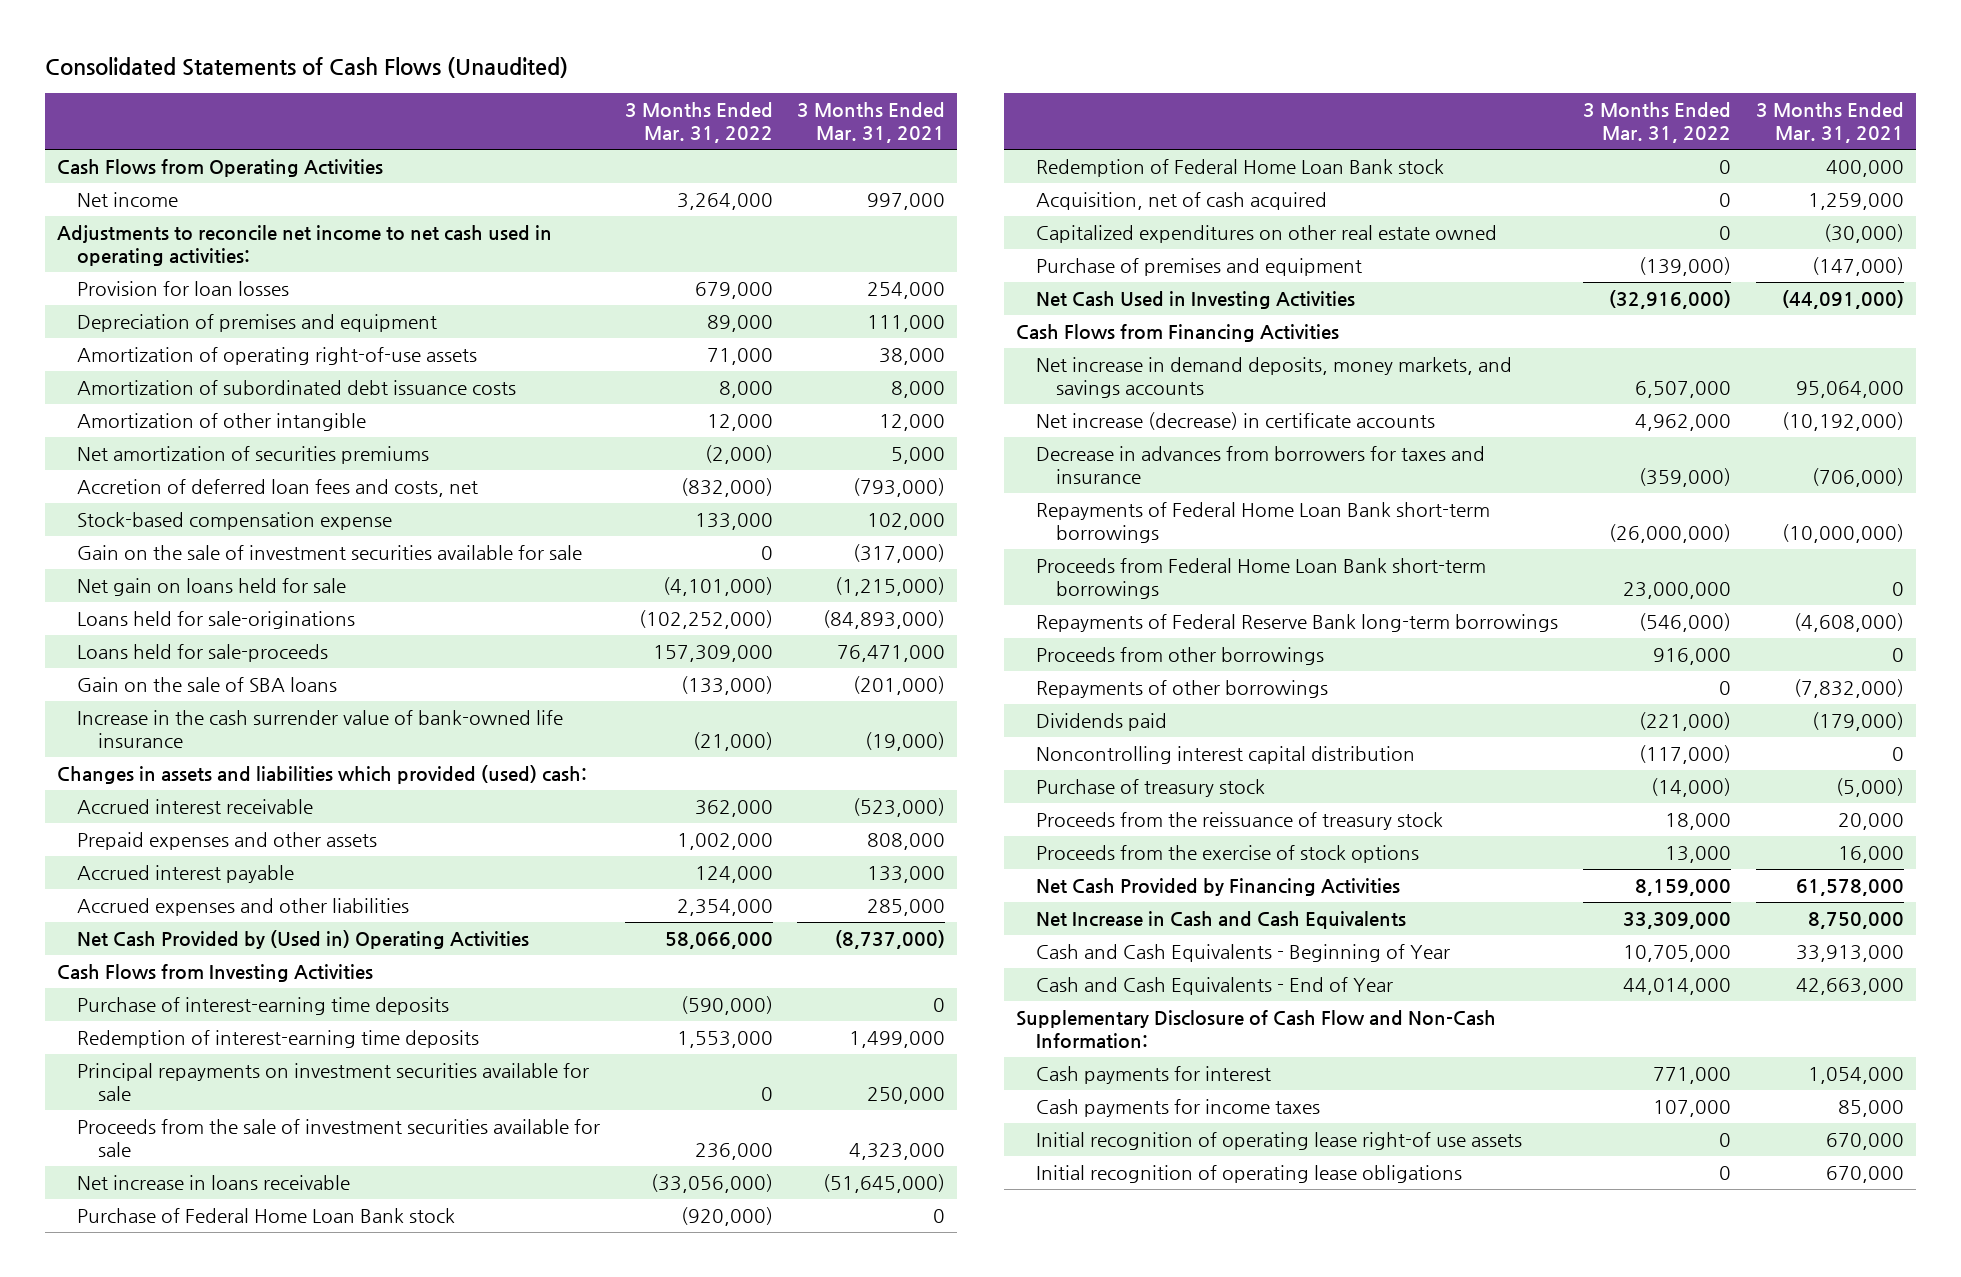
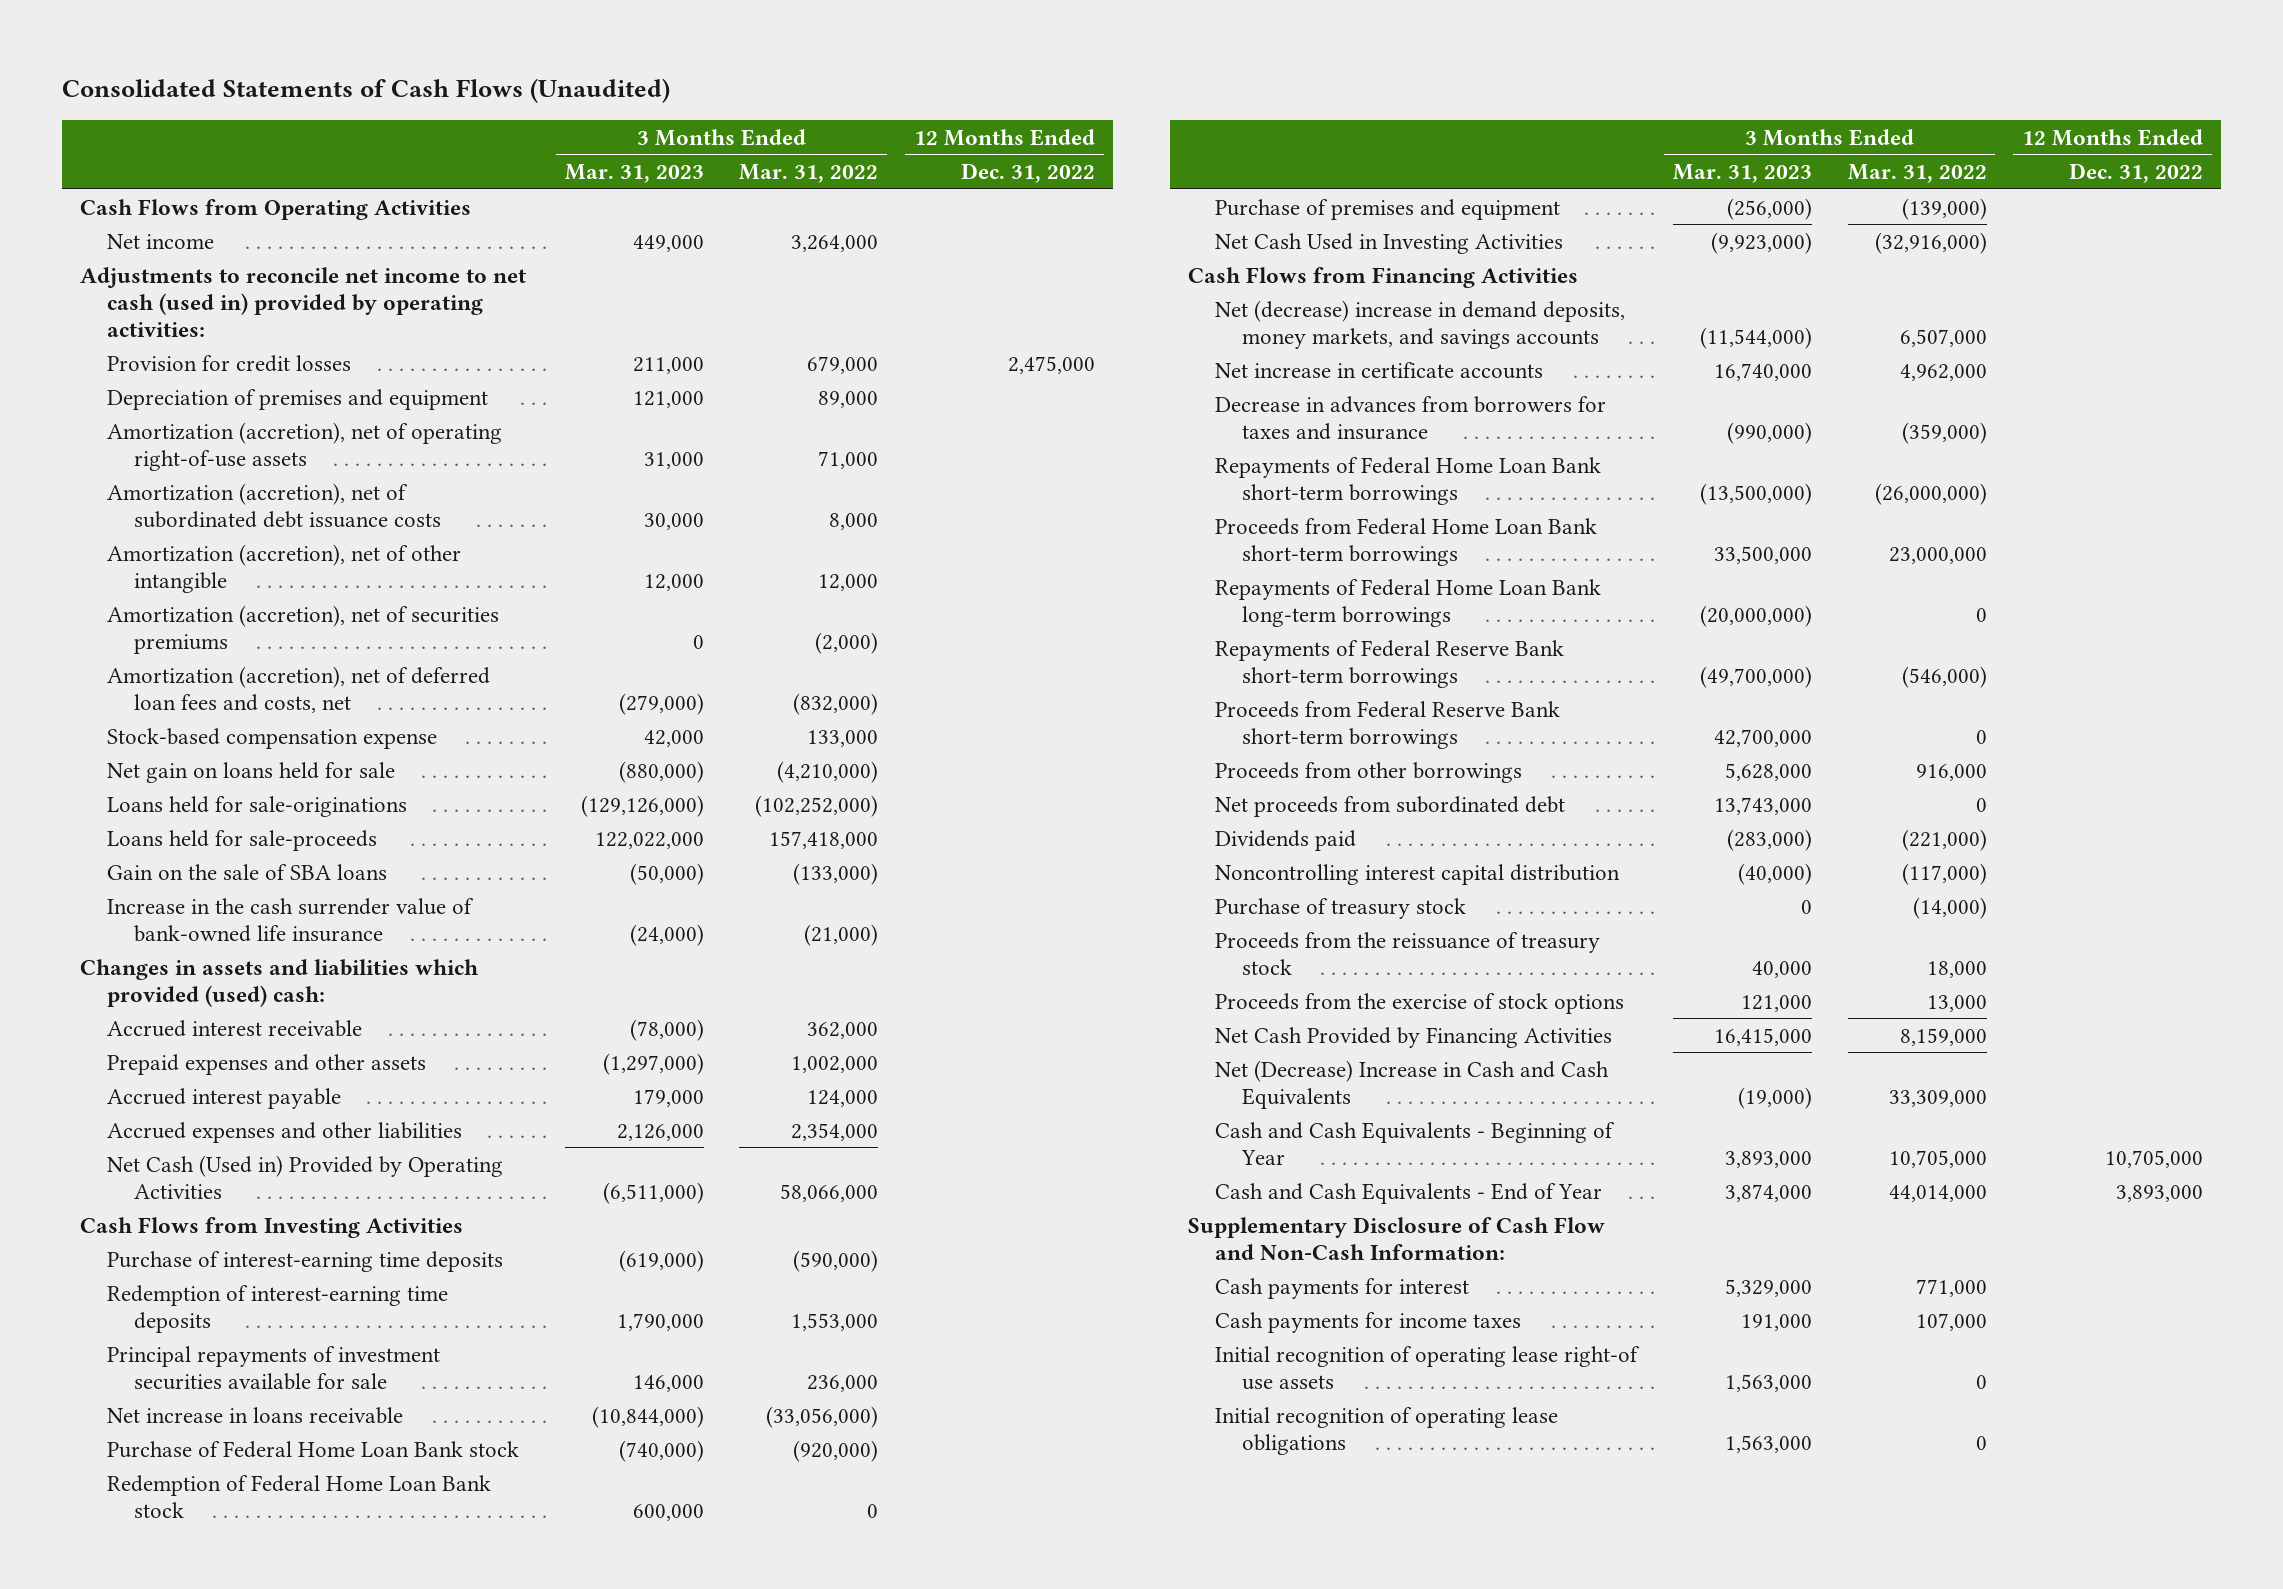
- | 3 Months Ended Mar. 31, 2022 | 3 Months Ended Mar. 31, 2021
+ | 3 Months Ended Mar. 31, 2023 | 3 Months Ended Mar. 31, 2022 | 12 Months Ended Dec. 31, 2022
- Adjustments to reconcile net income to net cash used in operating activities:
- Provision for loan losses | 679,000 | 254,000
+ Adjustments to reconcile net income to net cash (used in) provided by operating activities:
+ Provision for credit losses | 211,000 | 679,000 | 2,475,000
- Amortization of operating right-of-use assets | 71,000 | 38,000
- Amortization of subordinated debt issuance costs | 8,000 | 8,000
- Amortization of other intangible | 12,000 | 12,000
- Net amortization of securities premiums | (2,000) | 5,000
- Accretion of deferred loan fees and costs, net | (832,000) | (793,000)
+ Amortization (accretion), net of operating right-of-use assets | 31,000 | 71,000 |
+ Amortization (accretion), net of subordinated debt issuance costs | 30,000 | 8,000 |
+ Amortization (accretion), net of other intangible | 12,000 | 12,000 |
+ Amortization (accretion), net of securities premiums | 0 | (2,000) |
+ Amortization (accretion), net of deferred loan fees and costs, net | (279,000) | (832,000) |
- Gain on the sale of investment securities available for sale | 0 | (317,000)
- Net gain on loans held for sale | (4,101,000) | (1,215,000)
+ Net gain on loans held for sale | (880,000) | (4,210,000) |
- Loans held for sale-proceeds | 157,309,000 | 76,471,000
+ Loans held for sale-proceeds | 122,022,000 | 157,418,000 |
- Net Cash Provided by (Used in) Operating Activities | 58,066,000 | (8,737,000)
+ Net Cash (Used in) Provided by Operating Activities | (6,511,000) | 58,066,000 |
- Principal repayments on investment securities available for sale | 0 | 250,000
- Proceeds from the sale of investment securities available for sale | 236,000 | 4,323,000
+ Principal repayments of investment securities available for sale | 146,000 | 236,000 |
- Acquisition, net of cash acquired | 0 | 1,259,000
- Capitalized expenditures on other real estate owned | 0 | (30,000)
- Net increase in demand deposits, money markets, and savings accounts | 6,507,000 | 95,064,000
- Net increase (decrease) in certificate accounts | 4,962,000 | (10,192,000)
+ Net (decrease) increase in demand deposits, money markets, and savings accounts | (11,544,000) | 6,507,000 |
+ Net increase in certificate accounts | 16,740,000 | 4,962,000 |
- Repayments of Federal Reserve Bank long-term borrowings | (546,000) | (4,608,000)
+ Repayments of Federal Home Loan Bank long-term borrowings | (20,000,000) | 0 |
+ Repayments of Federal Reserve Bank short-term borrowings | (49,700,000) | (546,000) |
+ Proceeds from Federal Reserve Bank short-term borrowings | 42,700,000 | 0 |
- Repayments of other borrowings | 0 | (7,832,000)
+ Net proceeds from subordinated debt | 13,743,000 | 0 |
- Net Increase in Cash and Cash Equivalents | 33,309,000 | 8,750,000
+ Net (Decrease) Increase in Cash and Cash Equivalents | (19,000) | 33,309,000 |

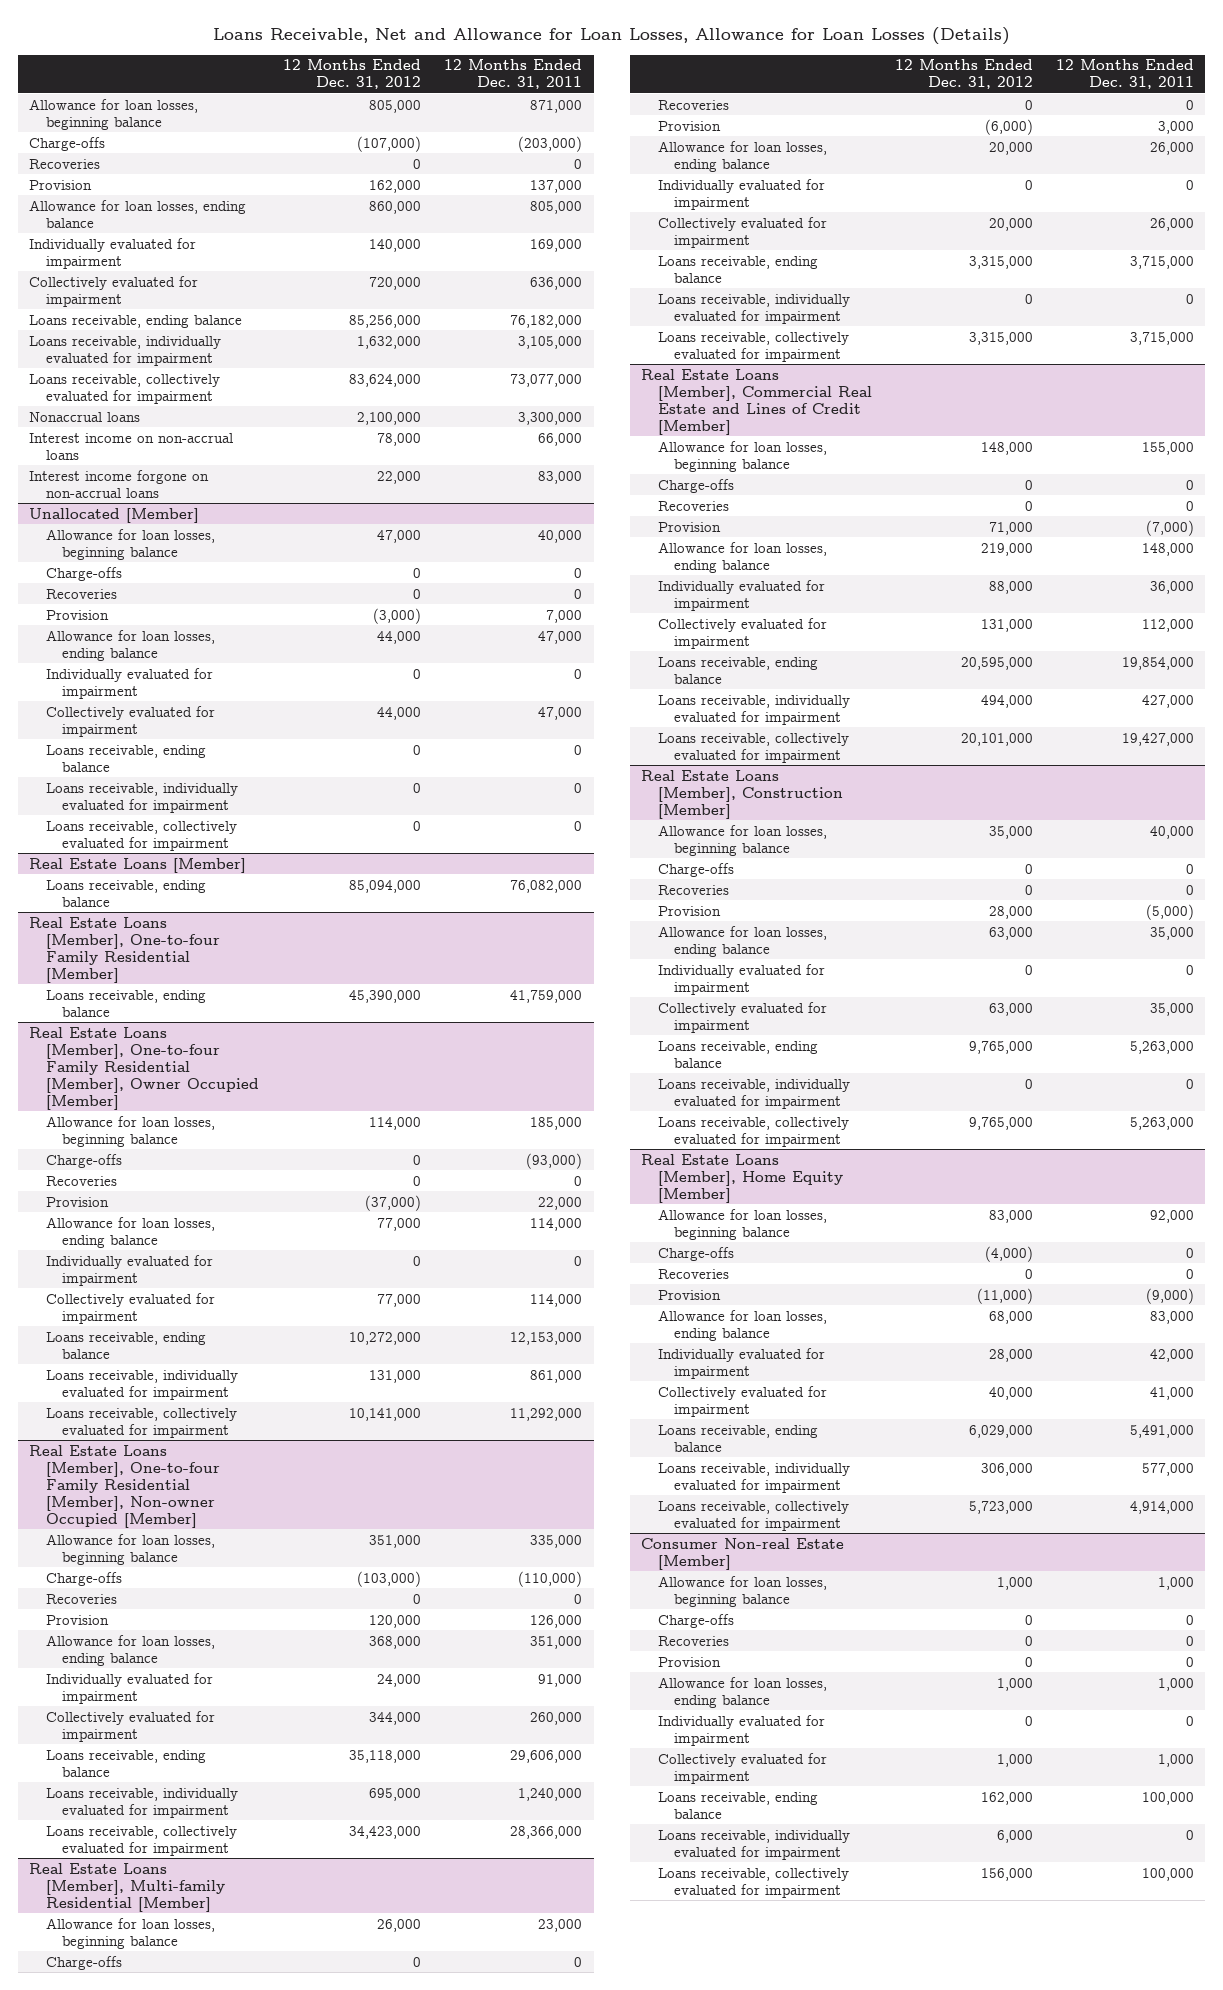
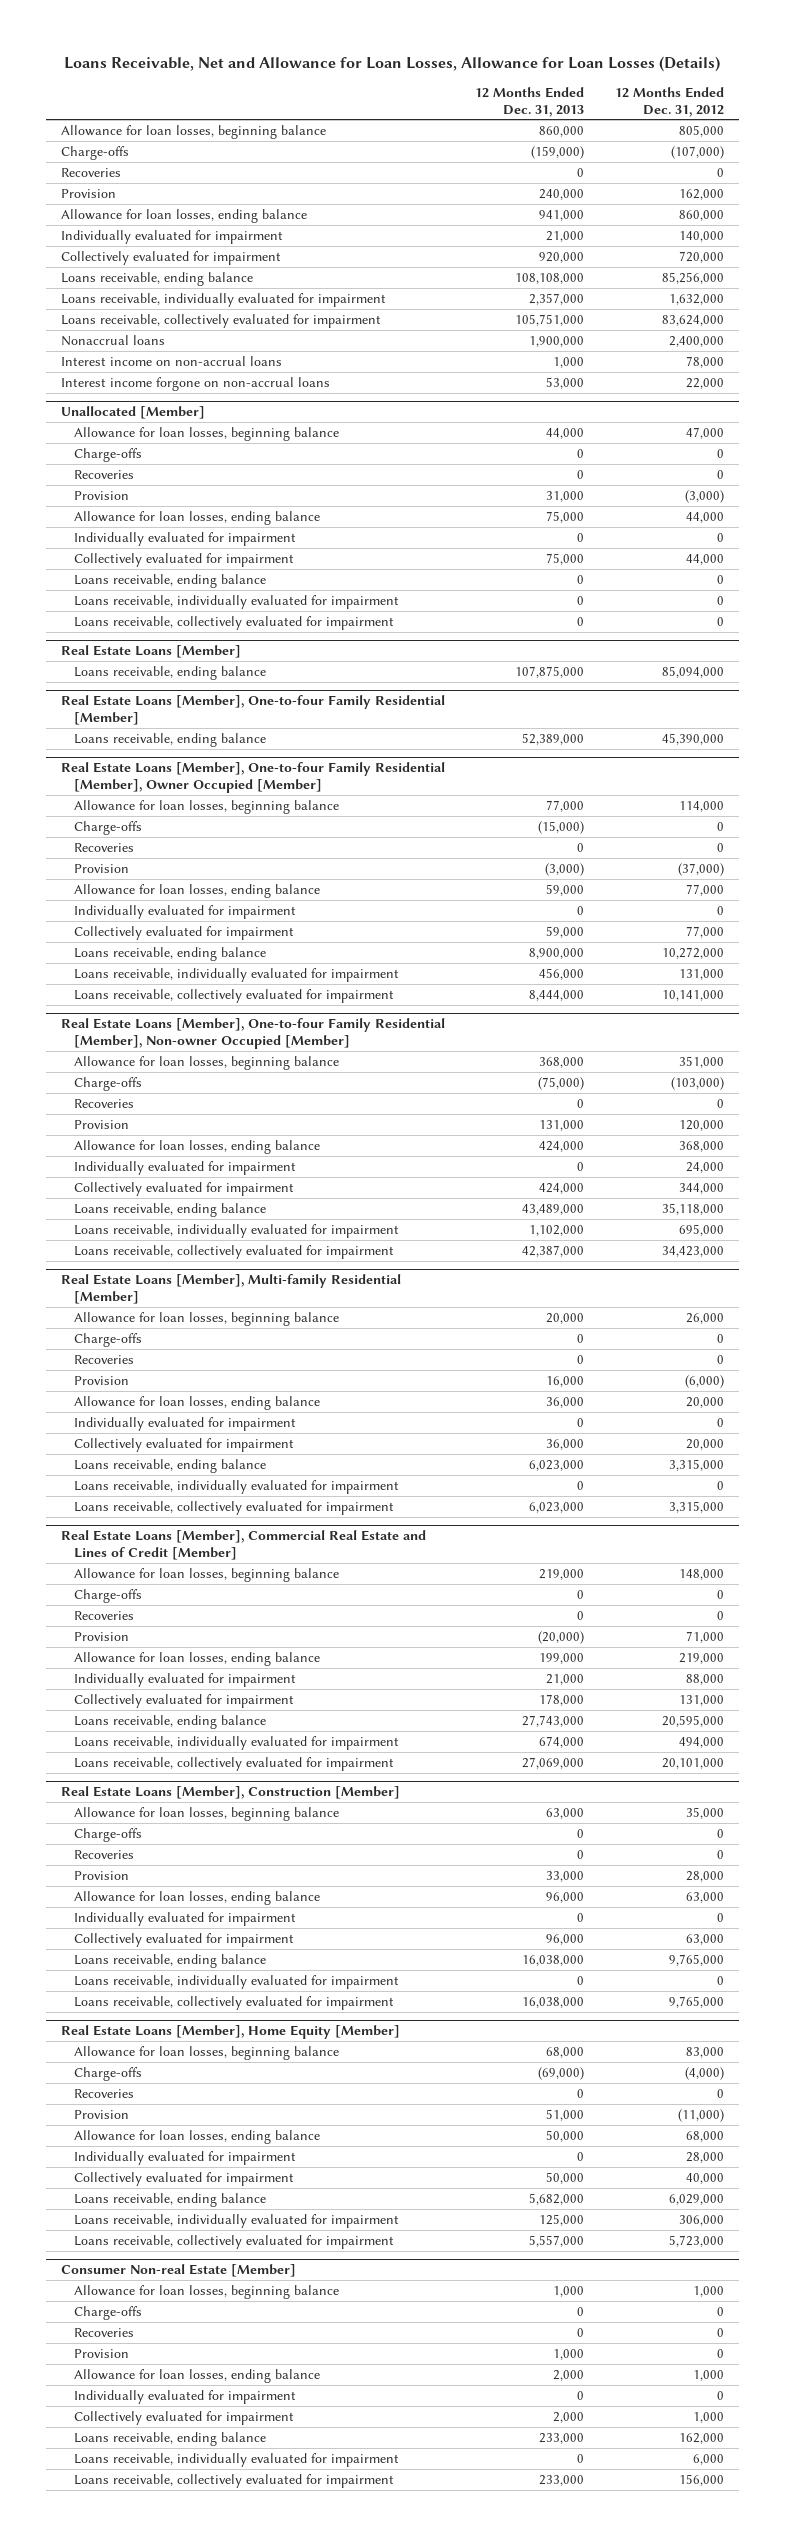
- | 12 Months Ended Dec. 31, 2012 | 12 Months Ended Dec. 31, 2011
+ | 12 Months Ended Dec. 31, 2013 | 12 Months Ended Dec. 31, 2012
- Nonaccrual loans | 2,100,000 | 3,300,000
+ Nonaccrual loans | 1,900,000 | 2,400,000

